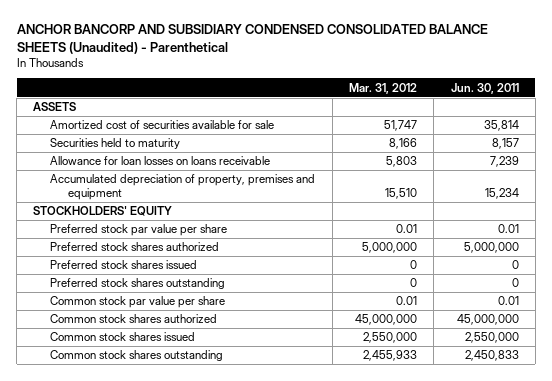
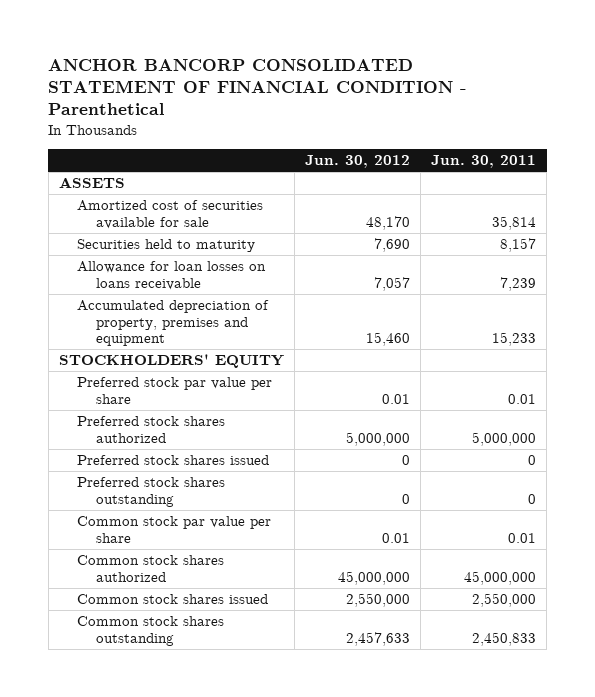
- ANCHOR BANCORP AND SUBSIDIARY CONDENSED CONSOLIDATED BALANCE SHEETS (Unaudited) - Parenthetical
+ ANCHOR BANCORP CONSOLIDATED STATEMENT OF FINANCIAL CONDITION - Parenthetical
- | Mar. 31, 2012 | Jun. 30, 2011
+ | Jun. 30, 2012 | Jun. 30, 2011
- Accumulated depreciation of property, premises and equipment | 15,510 | 15,234
+ Accumulated depreciation of property, premises and equipment | 15,460 | 15,233

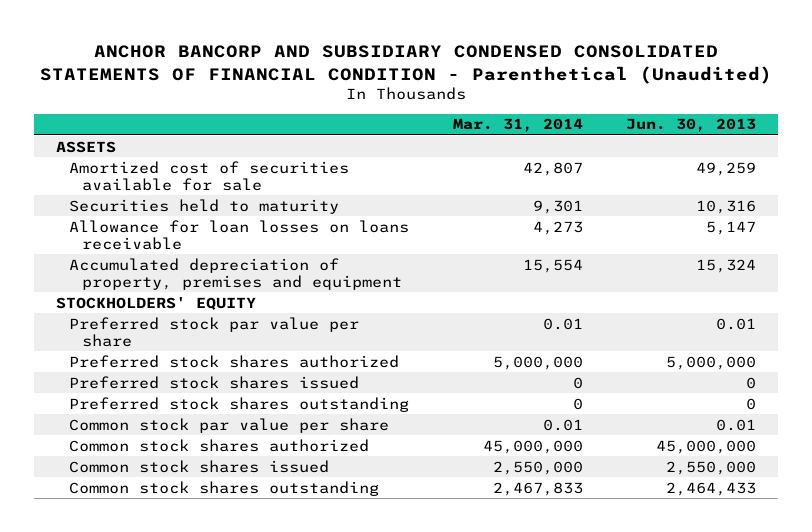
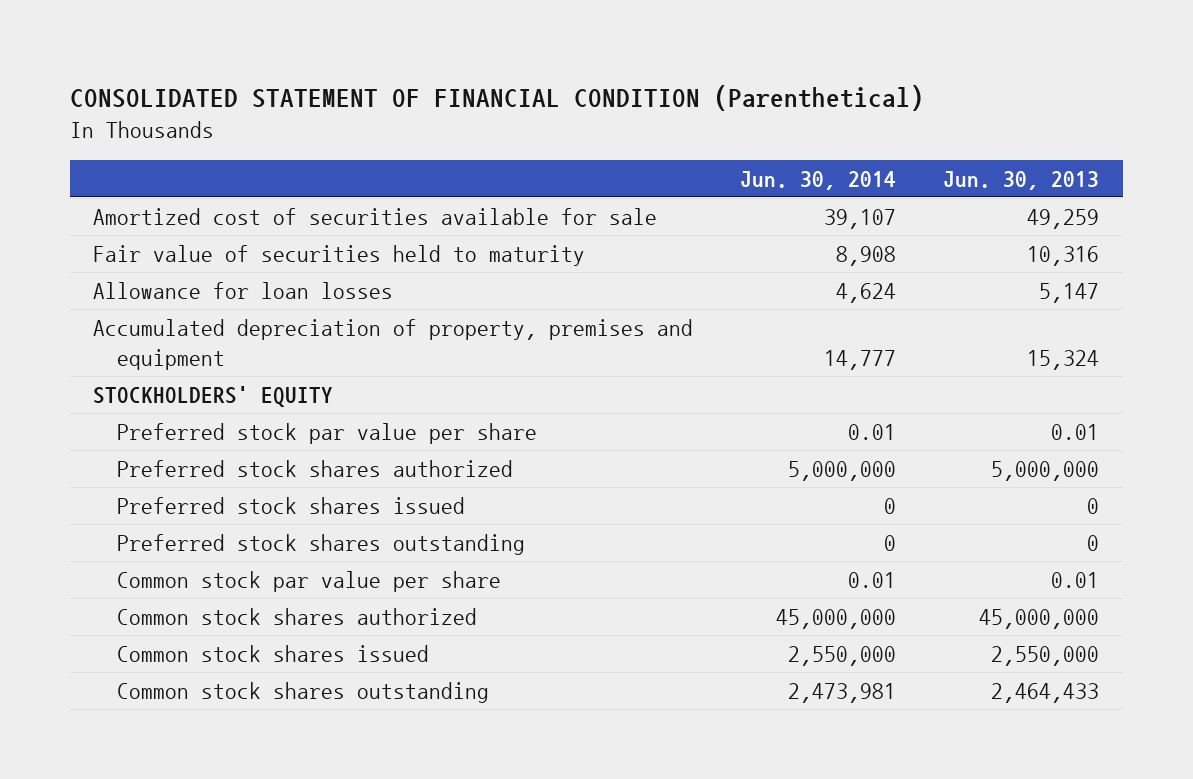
- ANCHOR BANCORP AND SUBSIDIARY CONDENSED CONSOLIDATED STATEMENTS OF FINANCIAL CONDITION - Parenthetical (Unaudited)
+ CONSOLIDATED STATEMENT OF FINANCIAL CONDITION (Parenthetical)
- | Mar. 31, 2014 | Jun. 30, 2013
+ | Jun. 30, 2014 | Jun. 30, 2013
- ASSETS
- Securities held to maturity | 9,301 | 10,316
- Allowance for loan losses on loans receivable | 4,273 | 5,147
+ Fair value of securities held to maturity | 8,908 | 10,316
+ Allowance for loan losses | 4,624 | 5,147

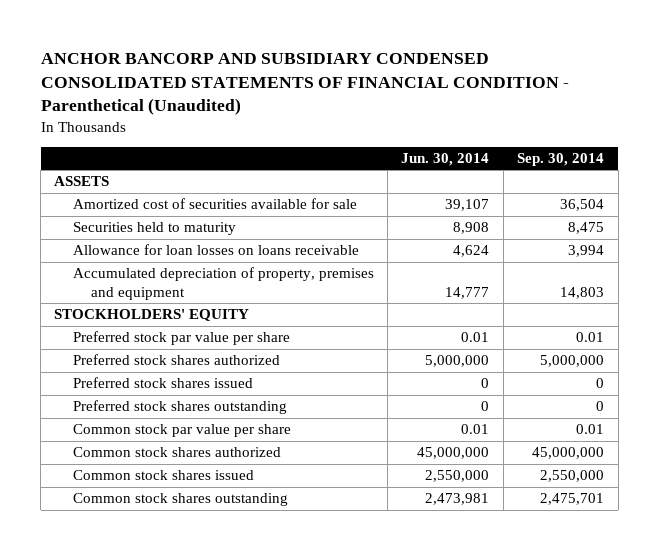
- CONSOLIDATED STATEMENT OF FINANCIAL CONDITION (Parenthetical)
+ ANCHOR BANCORP AND SUBSIDIARY CONDENSED CONSOLIDATED STATEMENTS OF FINANCIAL CONDITION - Parenthetical (Unaudited)
- | Jun. 30, 2014 | Jun. 30, 2013
+ | Jun. 30, 2014 | Sep. 30, 2014
+ ASSETS
- Fair value of securities held to maturity | 8,908 | 10,316
- Allowance for loan losses | 4,624 | 5,147
+ Securities held to maturity | 8,908 | 8,475
+ Allowance for loan losses on loans receivable | 4,624 | 3,994

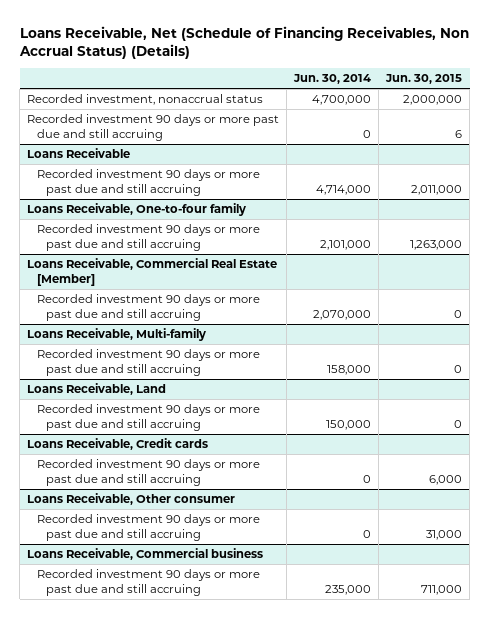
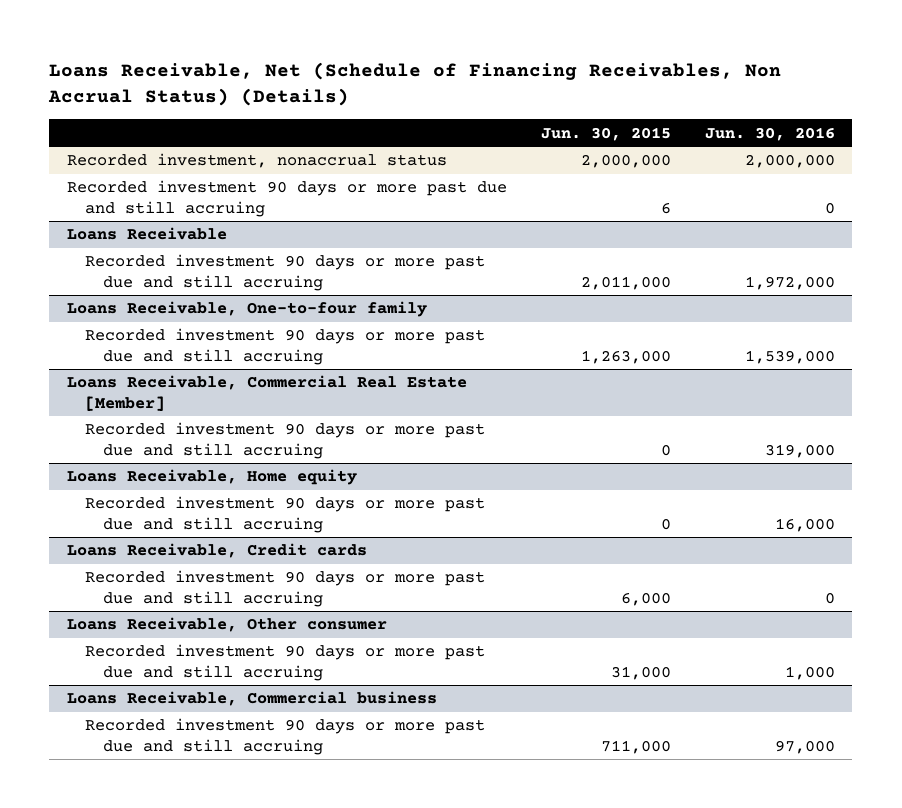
- | Jun. 30, 2014 | Jun. 30, 2015
+ | Jun. 30, 2015 | Jun. 30, 2016
- Loans Receivable, Multi-family
- Recorded investment 90 days or more past due and still accruing | 158,000 | 0
- Loans Receivable, Land
+ Loans Receivable, Home equity

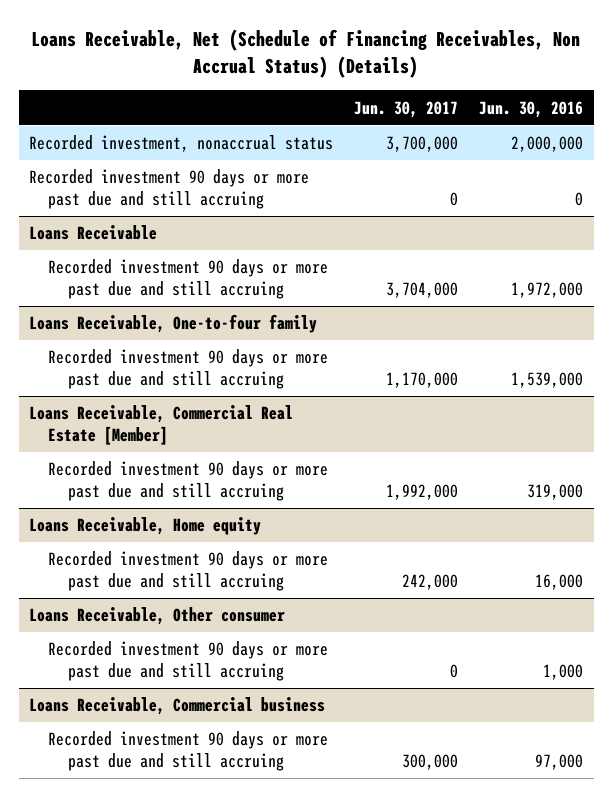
- | Jun. 30, 2015 | Jun. 30, 2016
+ | Jun. 30, 2017 | Jun. 30, 2016
- Loans Receivable, Credit cards
- Recorded investment 90 days or more past due and still accruing | 6,000 | 0

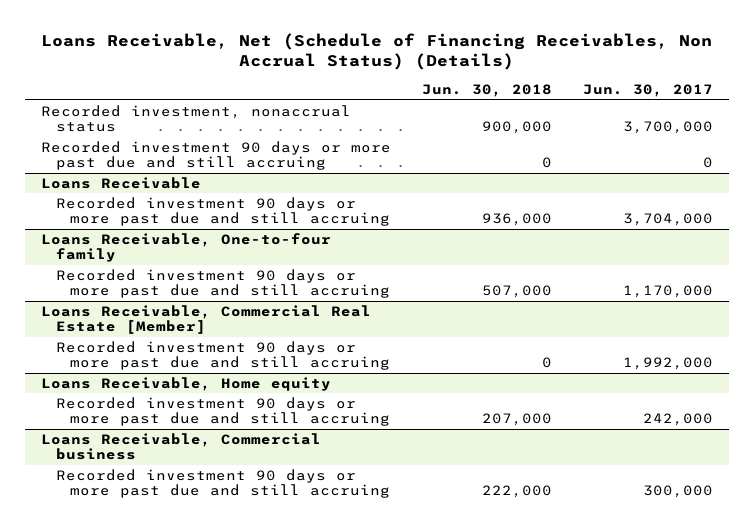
- | Jun. 30, 2017 | Jun. 30, 2016
+ | Jun. 30, 2018 | Jun. 30, 2017
- Loans Receivable, Other consumer
- Recorded investment 90 days or more past due and still accruing | 0 | 1,000

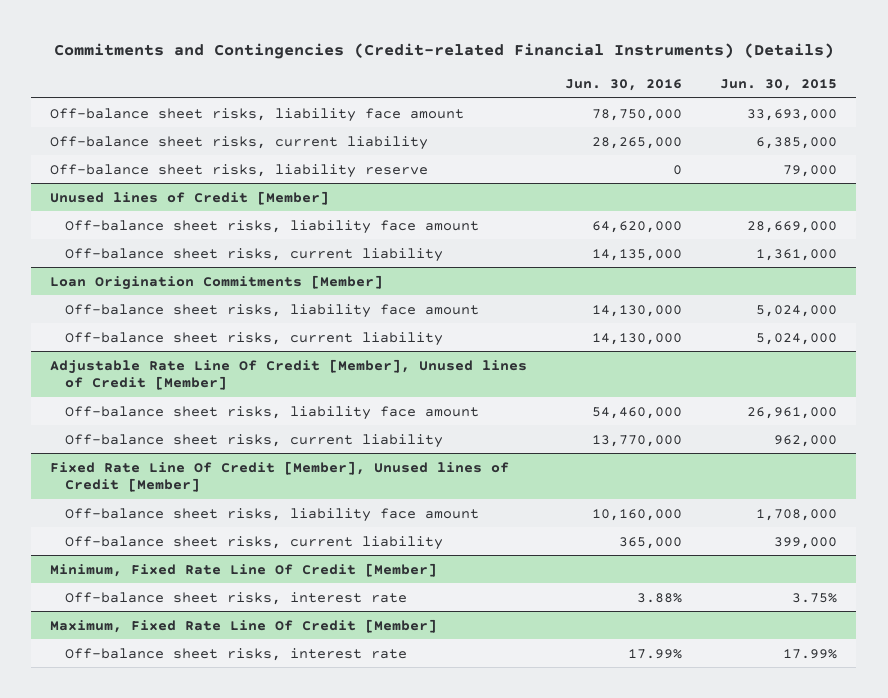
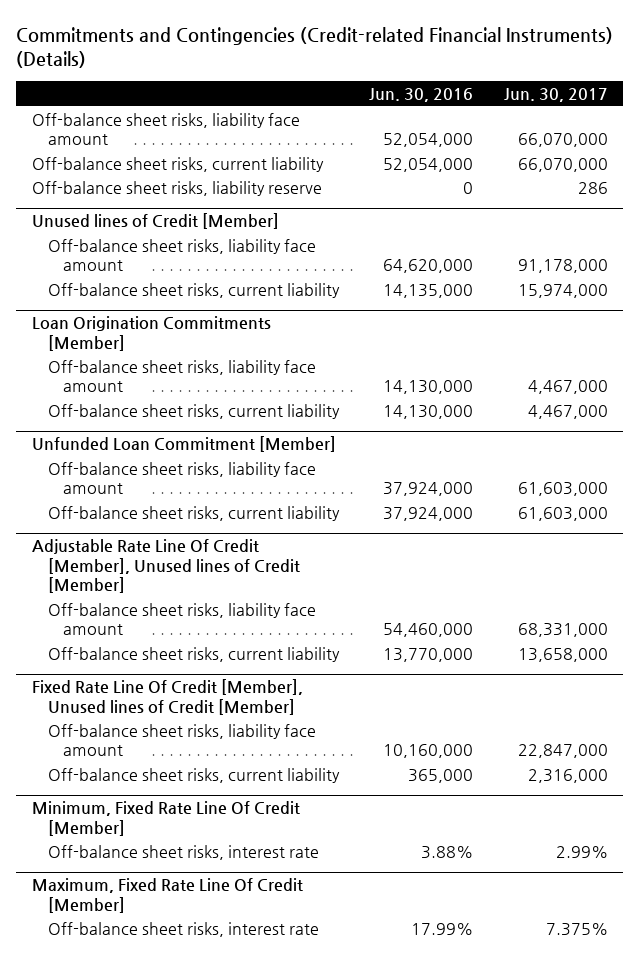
- | Jun. 30, 2016 | Jun. 30, 2015
+ | Jun. 30, 2016 | Jun. 30, 2017
- Off-balance sheet risks, liability face amount | 78,750,000 | 33,693,000
- Off-balance sheet risks, current liability | 28,265,000 | 6,385,000
+ Off-balance sheet risks, liability face amount | 52,054,000 | 66,070,000
+ Off-balance sheet risks, current liability | 52,054,000 | 66,070,000
+ Unfunded Loan Commitment [Member]
+ Off-balance sheet risks, liability face amount | 37,924,000 | 61,603,000
+ Off-balance sheet risks, current liability | 37,924,000 | 61,603,000

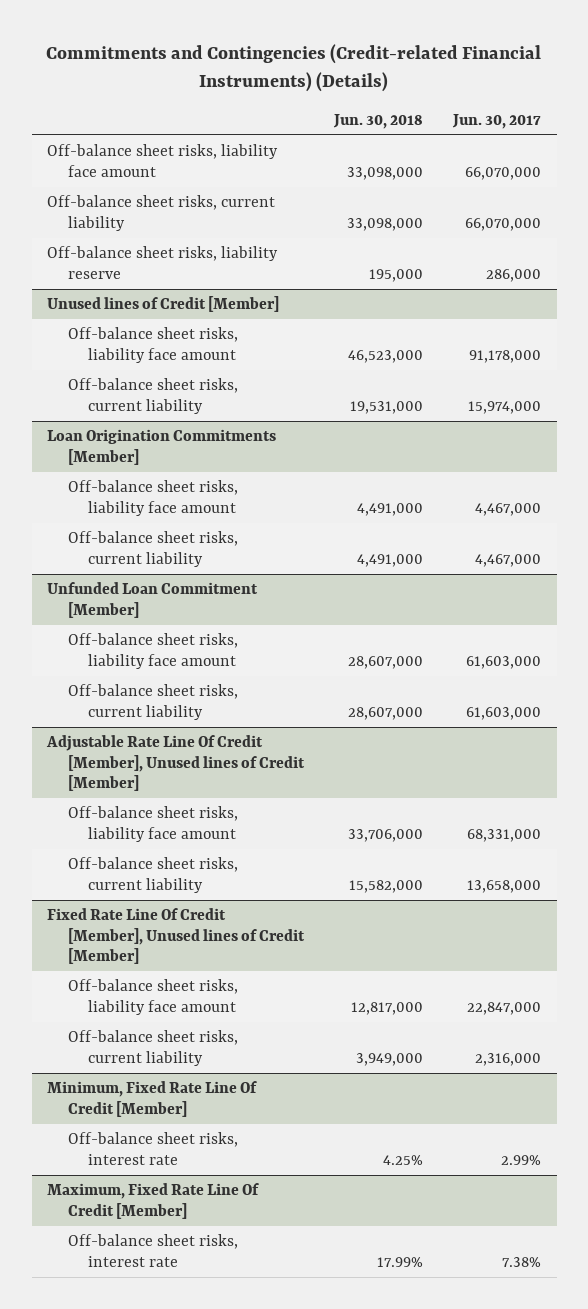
- | Jun. 30, 2016 | Jun. 30, 2017
+ | Jun. 30, 2018 | Jun. 30, 2017
- Off-balance sheet risks, liability reserve | 0 | 286
+ Off-balance sheet risks, liability reserve | 195,000 | 286,000
@ Maximum, Fixed Rate Line Of Credit [Member]
- Off-balance sheet risks, interest rate | 17.99% | 7.375%
+ Off-balance sheet risks, interest rate | 17.99% | 7.38%

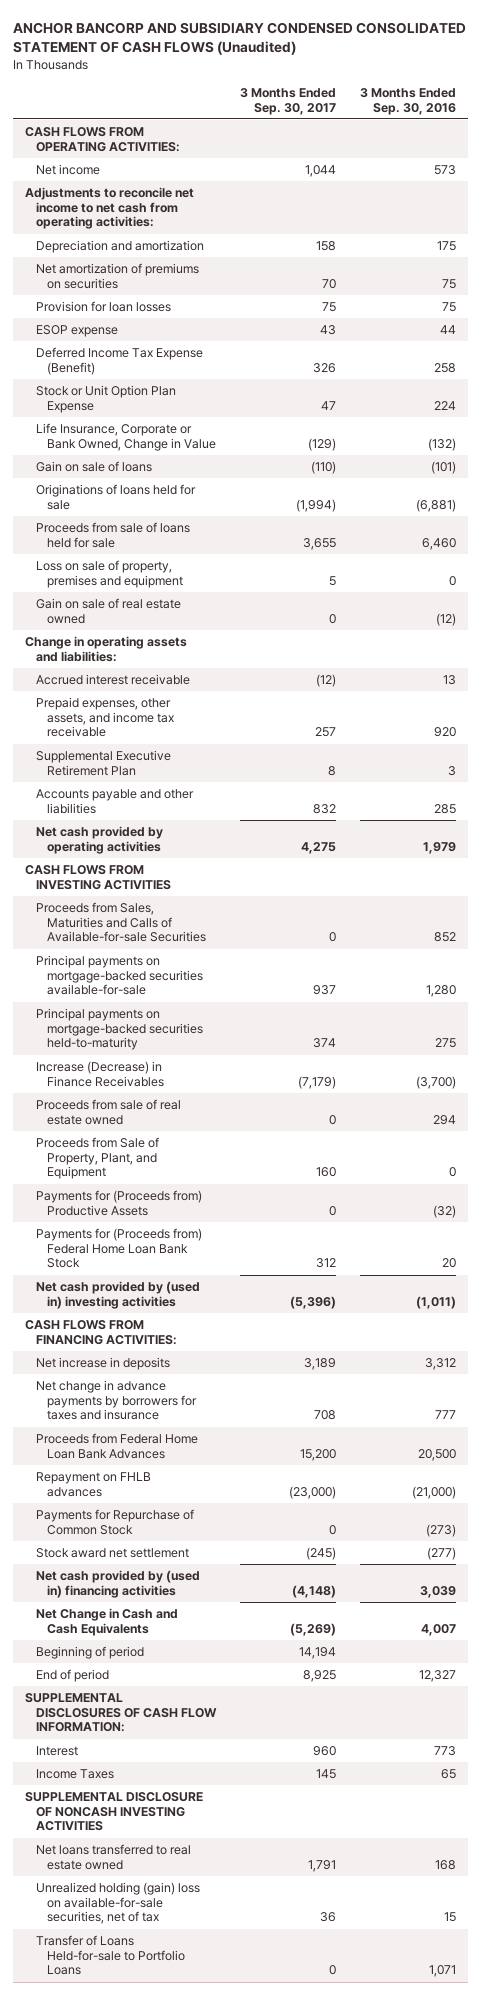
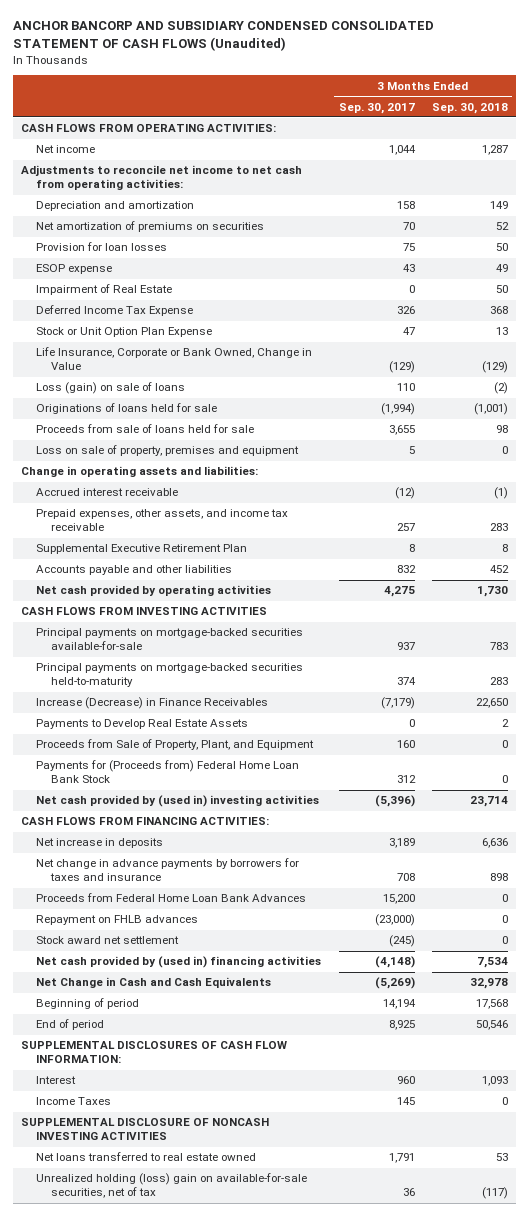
- | 3 Months Ended Sep. 30, 2017 | 3 Months Ended Sep. 30, 2016
+ | 3 Months Ended Sep. 30, 2017 | 3 Months Ended Sep. 30, 2018
- Deferred Income Tax Expense (Benefit) | 326 | 258
+ Impairment of Real Estate | 0 | 50
+ Deferred Income Tax Expense | 326 | 368
- Gain on sale of loans | (110) | (101)
+ Loss (gain) on sale of loans | 110 | (2)
- Gain on sale of real estate owned | 0 | (12)
- Proceeds from Sales, Maturities and Calls of Available-for-sale Securities | 0 | 852
- Proceeds from sale of real estate owned | 0 | 294
+ Payments to Develop Real Estate Assets | 0 | 2
- Payments for (Proceeds from) Productive Assets | 0 | (32)
- Payments for Repurchase of Common Stock | 0 | (273)
- Unrealized holding (gain) loss on available-for-sale securities, net of tax | 36 | 15
- Transfer of Loans Held-for-sale to Portfolio Loans | 0 | 1,071
+ Unrealized holding (loss) gain on available-for-sale securities, net of tax | 36 | (117)

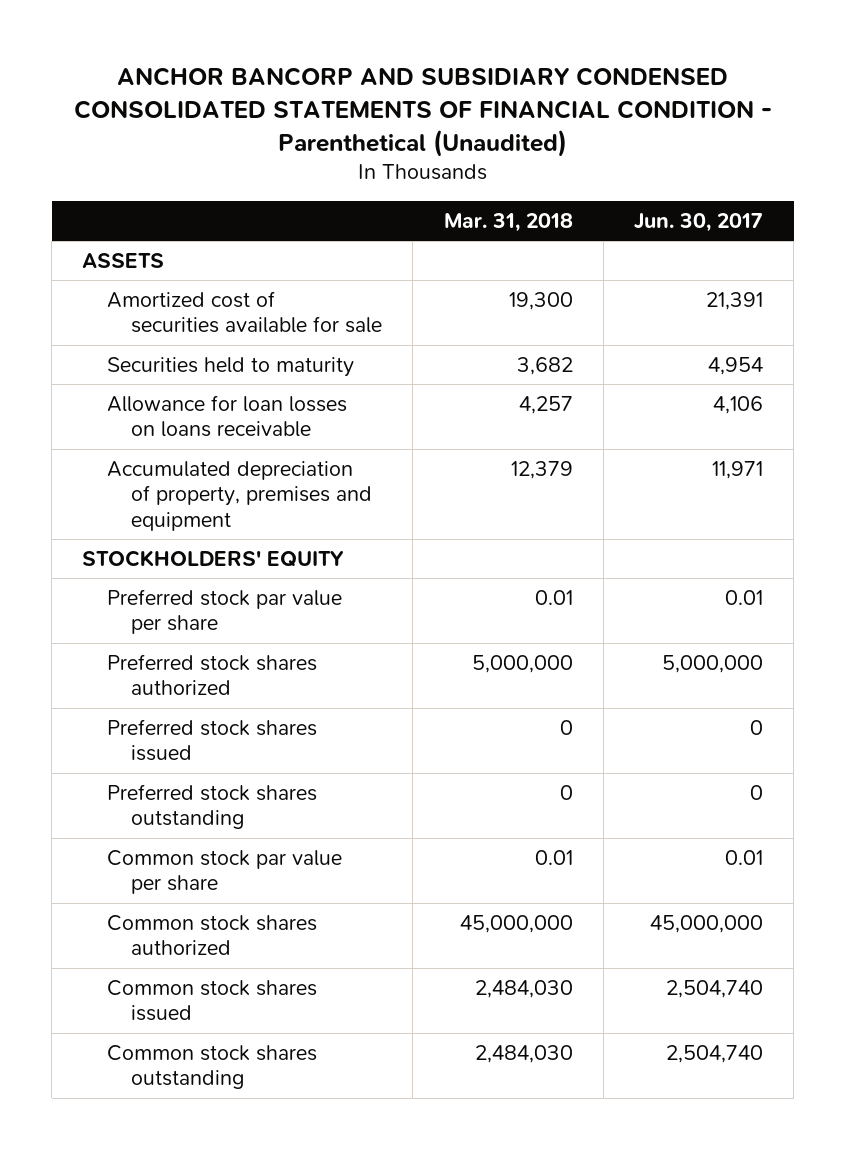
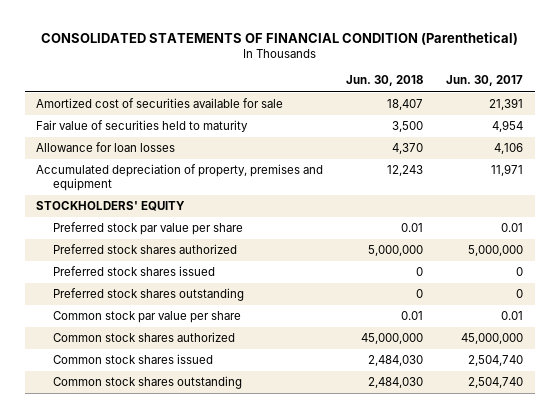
- ANCHOR BANCORP AND SUBSIDIARY CONDENSED CONSOLIDATED STATEMENTS OF FINANCIAL CONDITION - Parenthetical (Unaudited)
+ CONSOLIDATED STATEMENTS OF FINANCIAL CONDITION (Parenthetical)
- | Mar. 31, 2018 | Jun. 30, 2017
+ | Jun. 30, 2018 | Jun. 30, 2017
- ASSETS
- Securities held to maturity | 3,682 | 4,954
- Allowance for loan losses on loans receivable | 4,257 | 4,106
+ Fair value of securities held to maturity | 3,500 | 4,954
+ Allowance for loan losses | 4,370 | 4,106

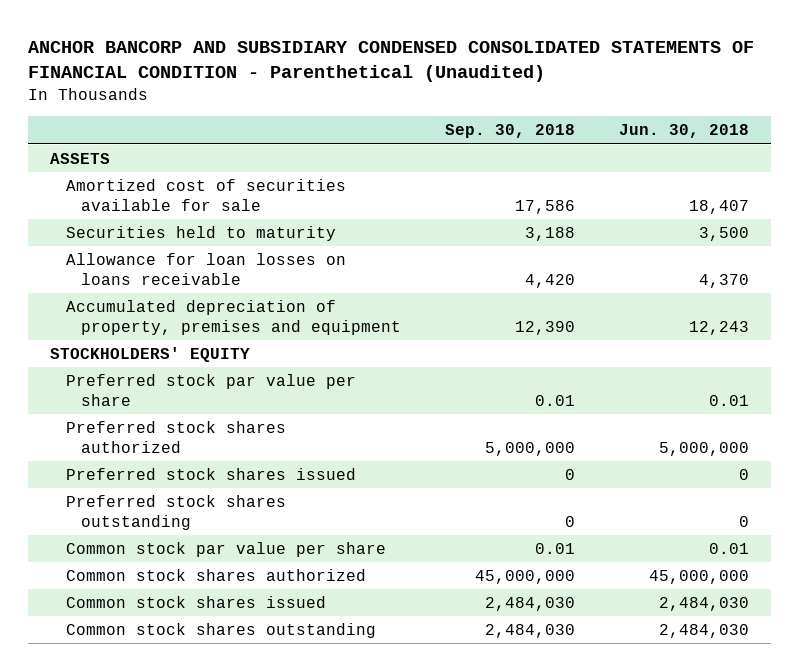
- CONSOLIDATED STATEMENTS OF FINANCIAL CONDITION (Parenthetical)
+ ANCHOR BANCORP AND SUBSIDIARY CONDENSED CONSOLIDATED STATEMENTS OF FINANCIAL CONDITION - Parenthetical (Unaudited)
- | Jun. 30, 2018 | Jun. 30, 2017
+ | Sep. 30, 2018 | Jun. 30, 2018
+ ASSETS
- Fair value of securities held to maturity | 3,500 | 4,954
- Allowance for loan losses | 4,370 | 4,106
+ Securities held to maturity | 3,188 | 3,500
+ Allowance for loan losses on loans receivable | 4,420 | 4,370

